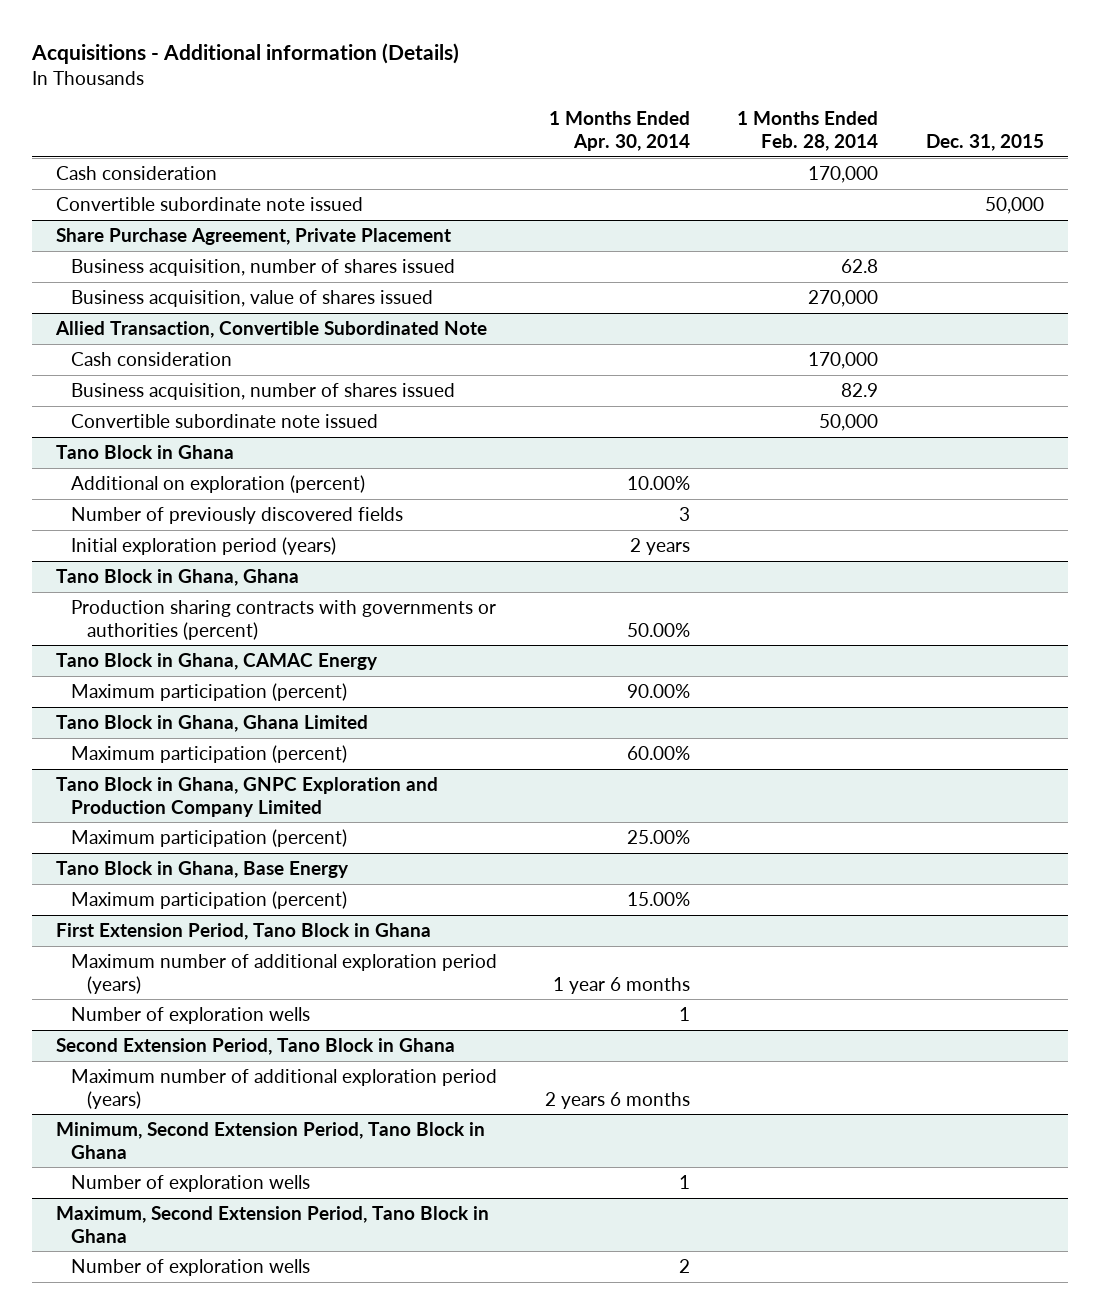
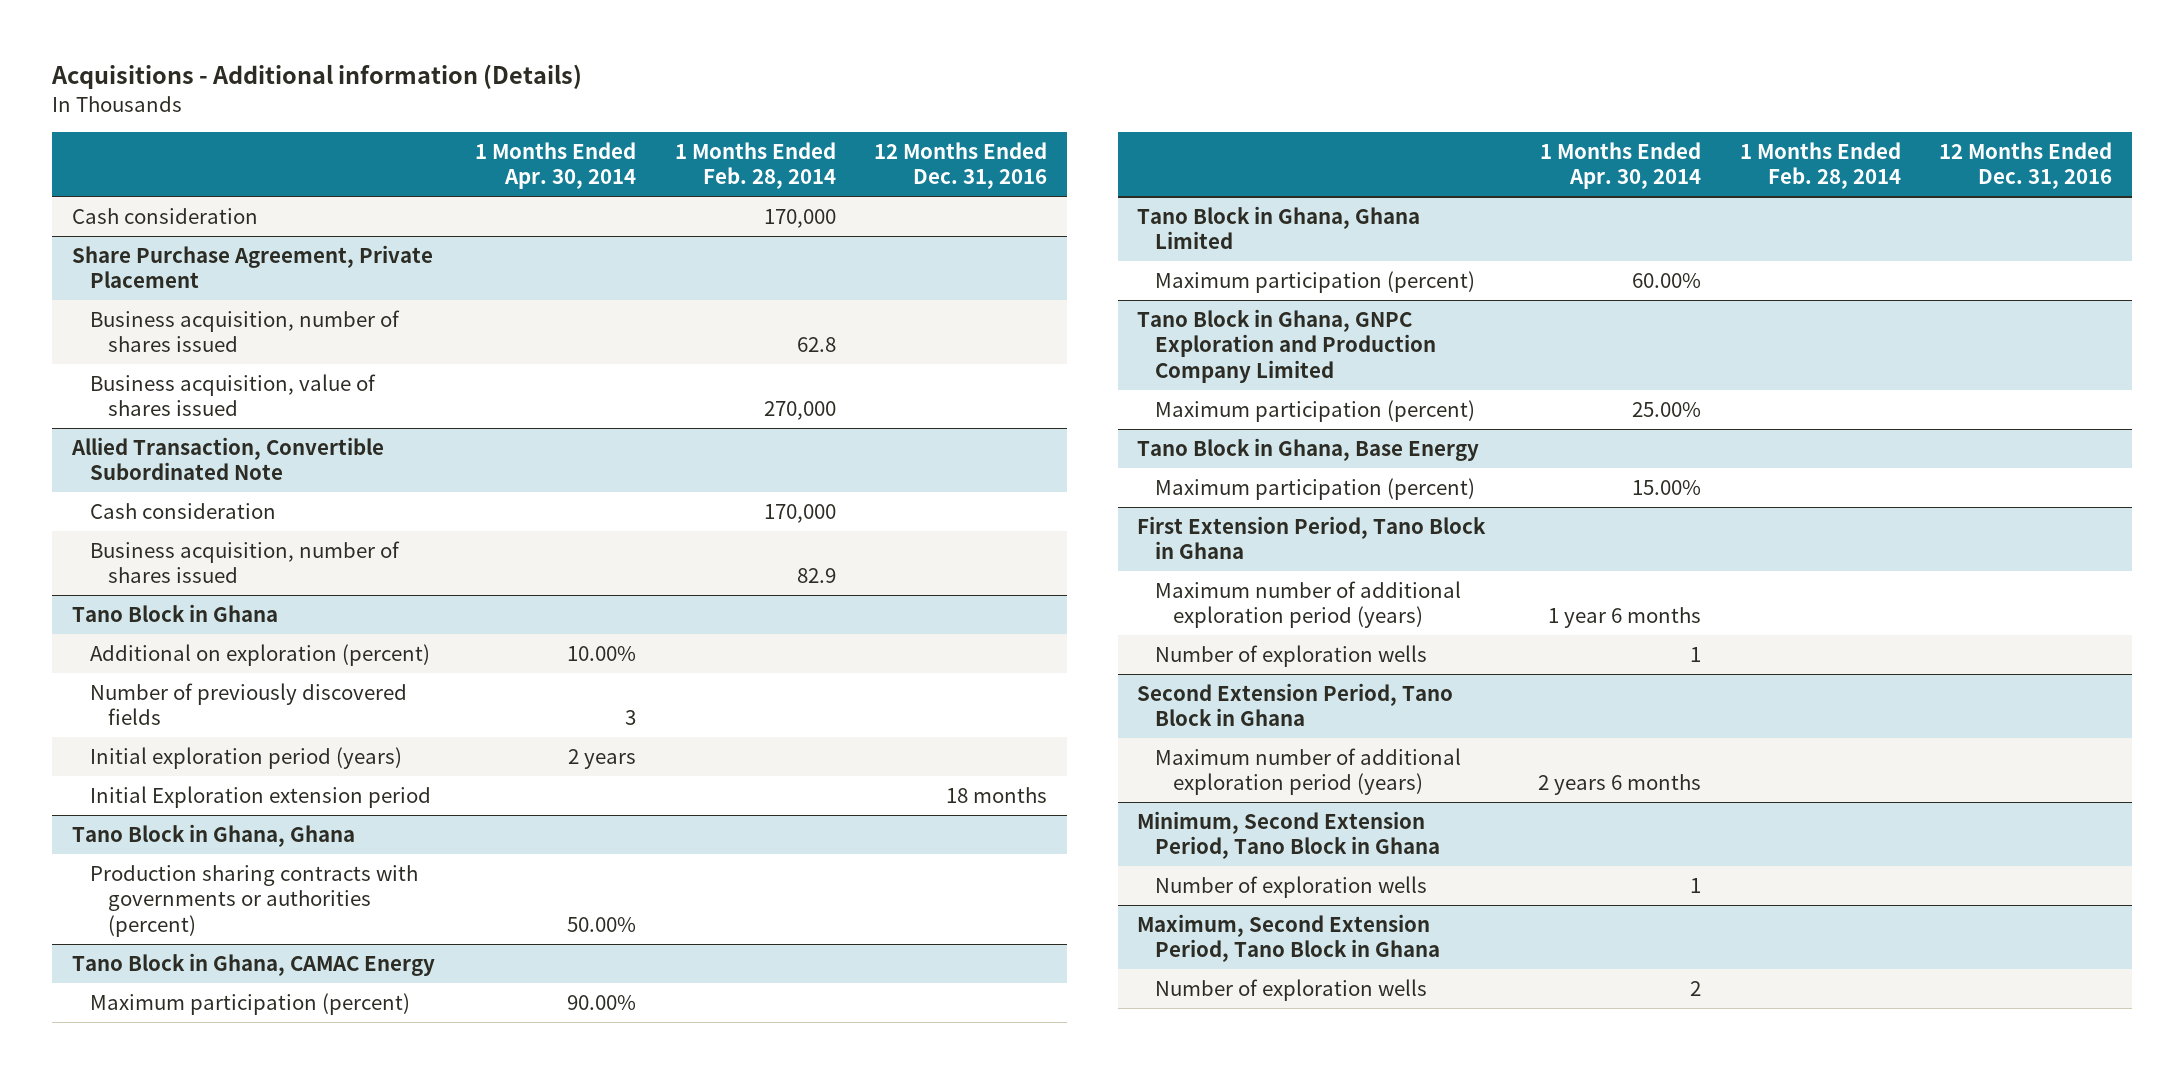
- | 1 Months Ended Apr. 30, 2014 | 1 Months Ended Feb. 28, 2014 | Dec. 31, 2015
+ | 1 Months Ended Apr. 30, 2014 | 1 Months Ended Feb. 28, 2014 | 12 Months Ended Dec. 31, 2016
- Convertible subordinate note issued | | | 50,000
@ Allied Transaction, Convertible Subordinated Note
- Convertible subordinate note issued | | 50,000 |
@ Tano Block in Ghana
+ Initial Exploration extension period | | | 18 months

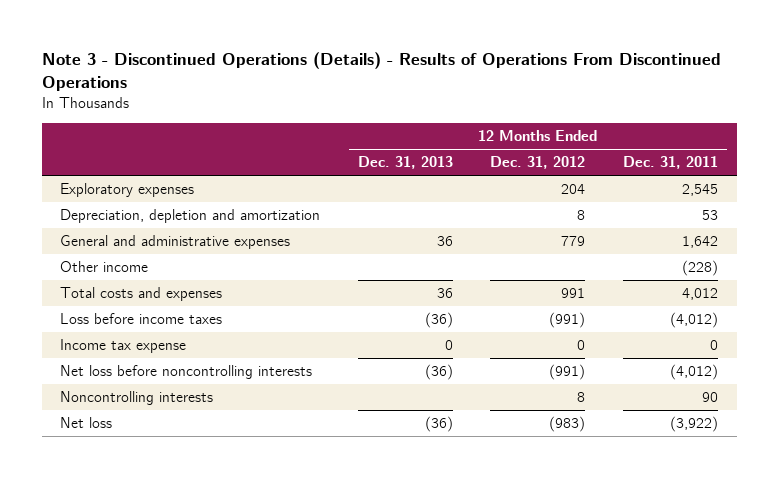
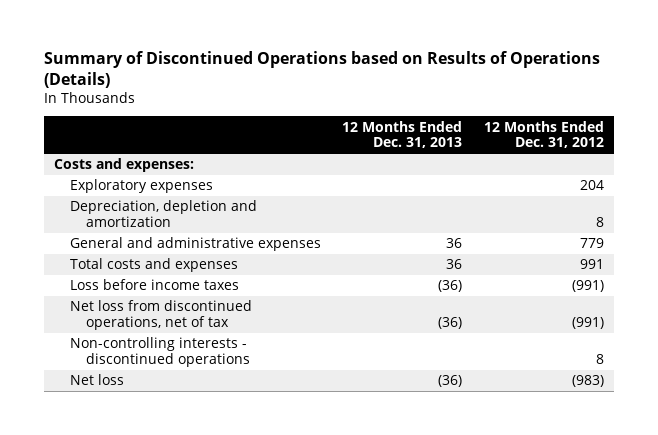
- Note 3 - Discontinued Operations (Details) - Results of Operations From Discontinued Operations
+ Summary of Discontinued Operations based on Results of Operations (Details)
- | 12 Months Ended Dec. 31, 2013 | 12 Months Ended Dec. 31, 2012 | 12 Months Ended Dec. 31, 2011
+ | 12 Months Ended Dec. 31, 2013 | 12 Months Ended Dec. 31, 2012
+ Costs and expenses:
- Other income | | | (228)
- Income tax expense | 0 | 0 | 0
- Net loss before noncontrolling interests | (36) | (991) | (4,012)
- Noncontrolling interests | | 8 | 90
+ Net loss from discontinued operations, net of tax | (36) | (991)
+ Non-controlling interests - discontinued operations | | 8

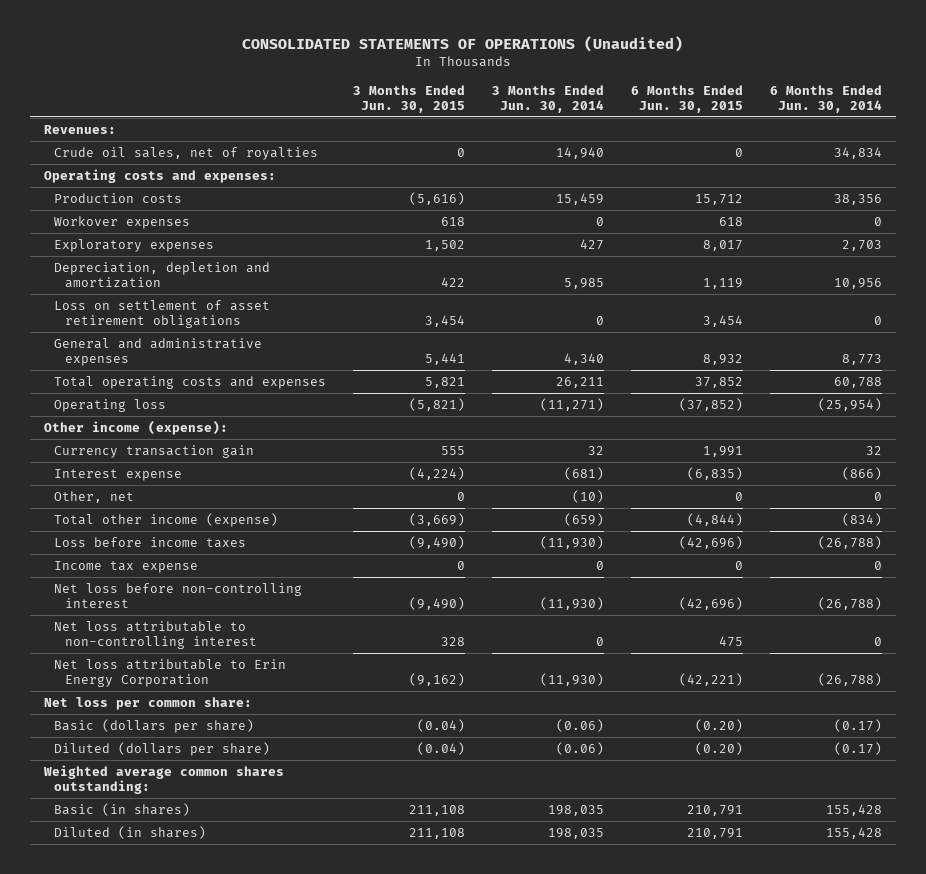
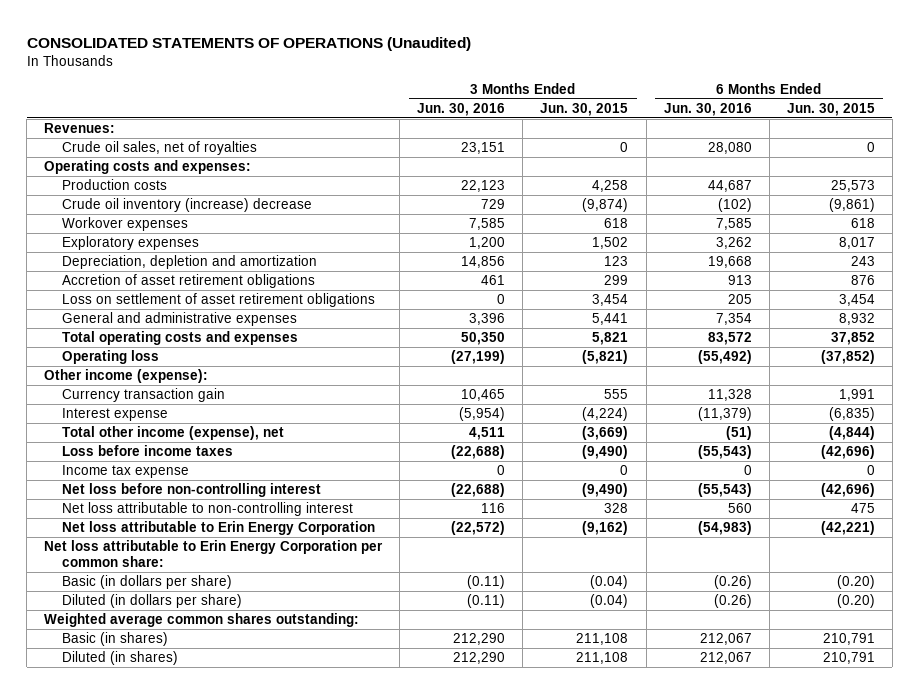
- | 3 Months Ended Jun. 30, 2015 | 3 Months Ended Jun. 30, 2014 | 6 Months Ended Jun. 30, 2015 | 6 Months Ended Jun. 30, 2014
+ | 3 Months Ended Jun. 30, 2016 | 3 Months Ended Jun. 30, 2015 | 6 Months Ended Jun. 30, 2016 | 6 Months Ended Jun. 30, 2015
- Production costs | (5,616) | 15,459 | 15,712 | 38,356
+ Production costs | 22,123 | 4,258 | 44,687 | 25,573
+ Crude oil inventory (increase) decrease | 729 | (9,874) | (102) | (9,861)
- Depreciation, depletion and amortization | 422 | 5,985 | 1,119 | 10,956
+ Depreciation, depletion and amortization | 14,856 | 123 | 19,668 | 243
+ Accretion of asset retirement obligations | 461 | 299 | 913 | 876
- Other, net | 0 | (10) | 0 | 0
- Total other income (expense) | (3,669) | (659) | (4,844) | (834)
+ Total other income (expense), net | 4,511 | (3,669) | (51) | (4,844)
- Net loss per common share:
- Basic (dollars per share) | (0.04) | (0.06) | (0.20) | (0.17)
- Diluted (dollars per share) | (0.04) | (0.06) | (0.20) | (0.17)
+ Net loss attributable to Erin Energy Corporation per common share:
+ Basic (in dollars per share) | (0.11) | (0.04) | (0.26) | (0.20)
+ Diluted (in dollars per share) | (0.11) | (0.04) | (0.26) | (0.20)

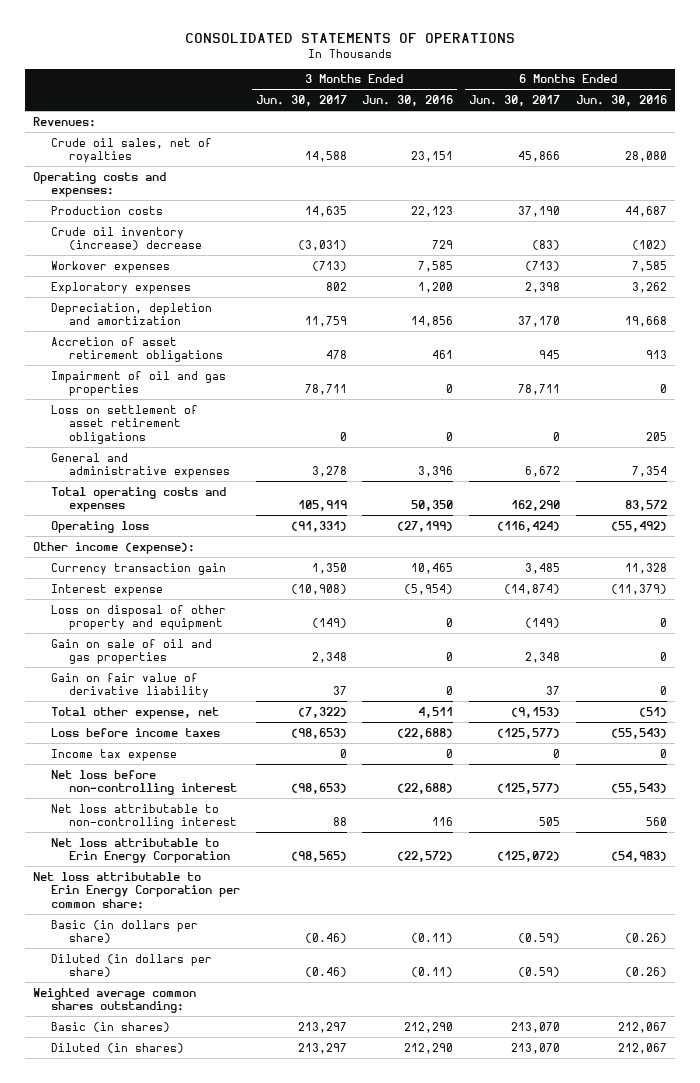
- CONSOLIDATED STATEMENTS OF OPERATIONS (Unaudited)
+ CONSOLIDATED STATEMENTS OF OPERATIONS
- | 3 Months Ended Jun. 30, 2016 | 3 Months Ended Jun. 30, 2015 | 6 Months Ended Jun. 30, 2016 | 6 Months Ended Jun. 30, 2015
+ | 3 Months Ended Jun. 30, 2017 | 3 Months Ended Jun. 30, 2016 | 6 Months Ended Jun. 30, 2017 | 6 Months Ended Jun. 30, 2016
+ Impairment of oil and gas properties | 78,711 | 0 | 78,711 | 0
- Total other income (expense), net | 4,511 | (3,669) | (51) | (4,844)
+ Loss on disposal of other property and equipment | (149) | 0 | (149) | 0
+ Gain on sale of oil and gas properties | 2,348 | 0 | 2,348 | 0
+ Gain on fair value of derivative liability | 37 | 0 | 37 | 0
+ Total other expense, net | (7,322) | 4,511 | (9,153) | (51)

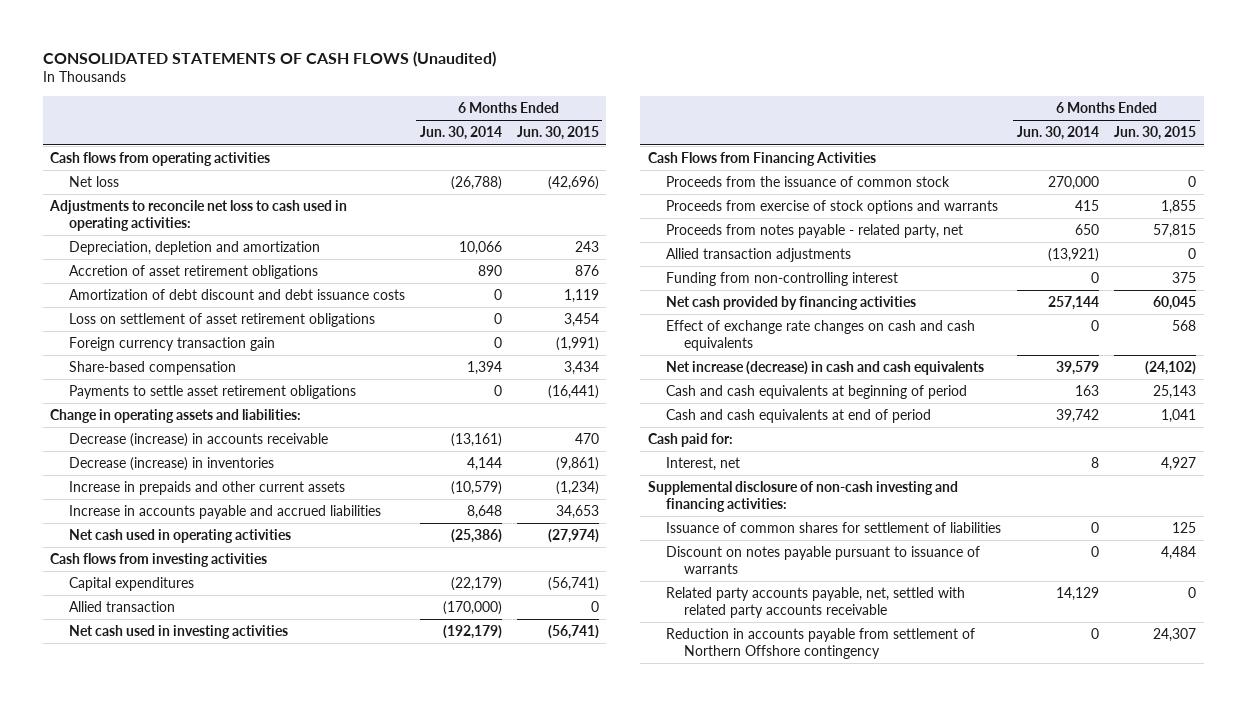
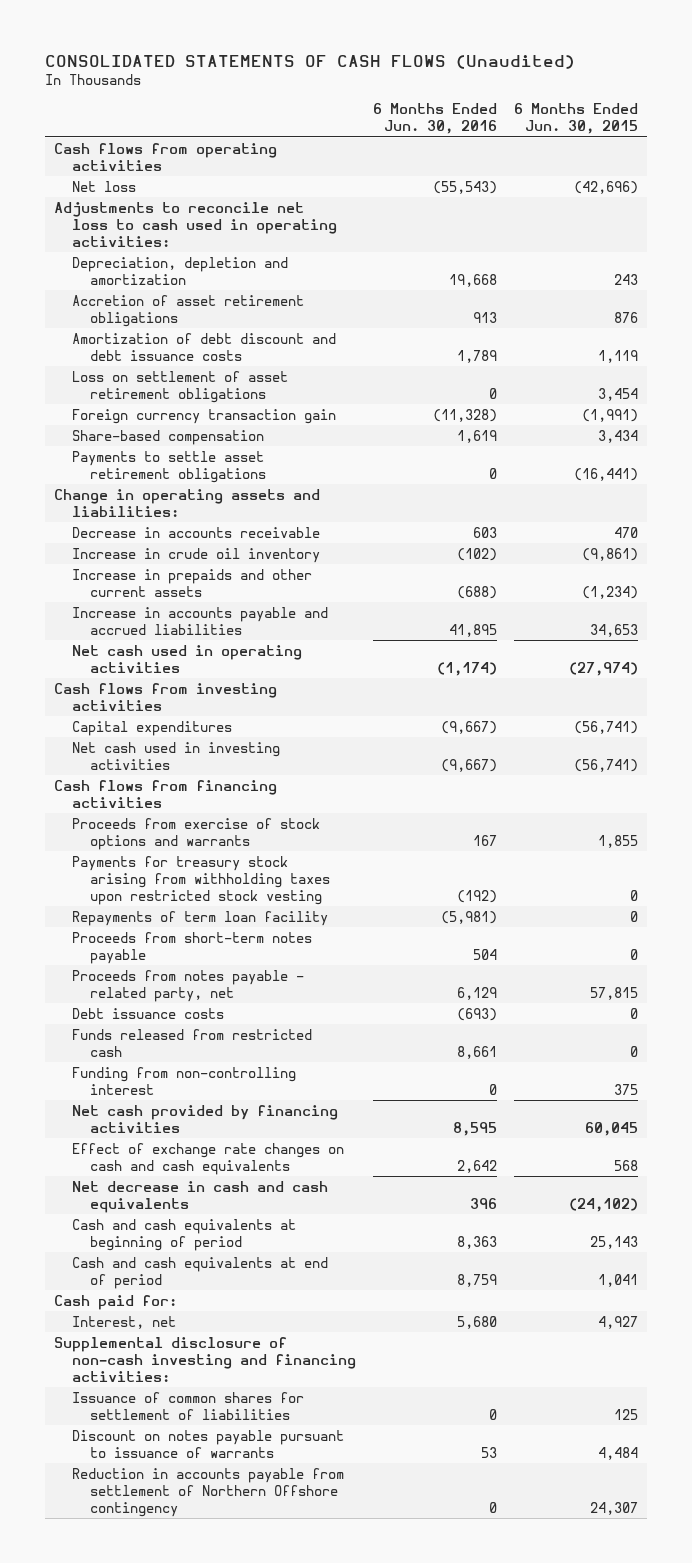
- | 6 Months Ended Jun. 30, 2014 | 6 Months Ended Jun. 30, 2015
+ | 6 Months Ended Jun. 30, 2016 | 6 Months Ended Jun. 30, 2015
- Decrease (increase) in accounts receivable | (13,161) | 470
- Decrease (increase) in inventories | 4,144 | (9,861)
+ Decrease in accounts receivable | 603 | 470
+ Increase in crude oil inventory | (102) | (9,861)
- Allied transaction | (170,000) | 0
- Cash Flows from Financing Activities
- Proceeds from the issuance of common stock | 270,000 | 0
+ Cash flows from financing activities
+ Payments for treasury stock arising from withholding taxes upon restricted stock vesting | (192) | 0
+ Repayments of term loan facility | (5,981) | 0
+ Proceeds from short-term notes payable | 504 | 0
- Allied transaction adjustments | (13,921) | 0
+ Debt issuance costs | (693) | 0
+ Funds released from restricted cash | 8,661 | 0
- Net increase (decrease) in cash and cash equivalents | 39,579 | (24,102)
+ Net decrease in cash and cash equivalents | 396 | (24,102)
- Related party accounts payable, net, settled with related party accounts receivable | 14,129 | 0

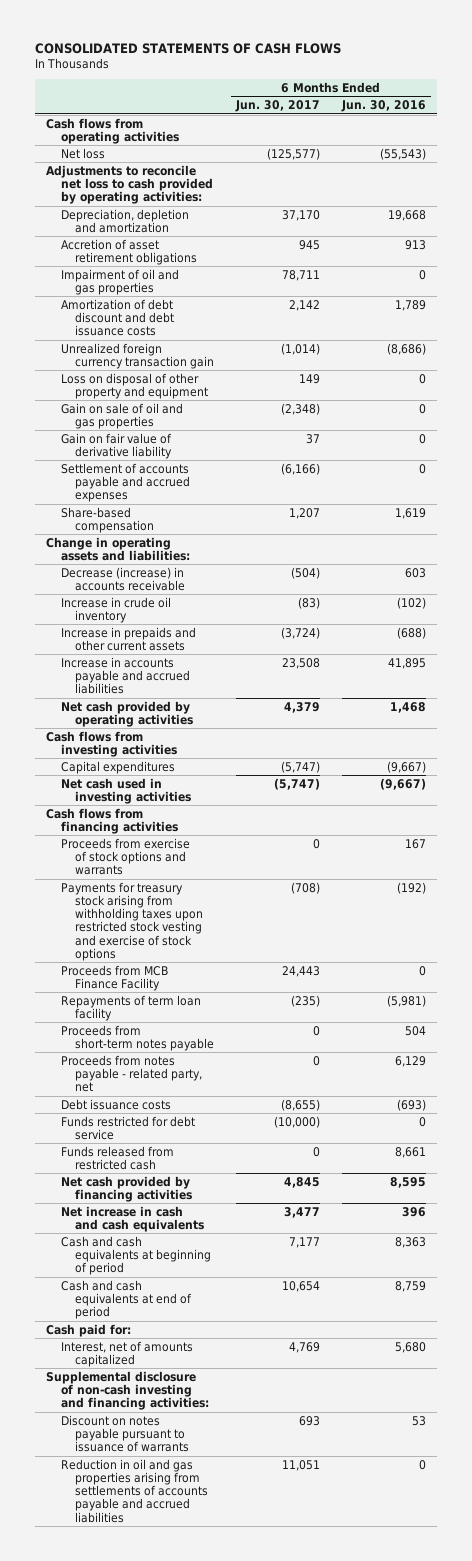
- CONSOLIDATED STATEMENTS OF CASH FLOWS (Unaudited)
+ CONSOLIDATED STATEMENTS OF CASH FLOWS
- | 6 Months Ended Jun. 30, 2016 | 6 Months Ended Jun. 30, 2015
+ | 6 Months Ended Jun. 30, 2017 | 6 Months Ended Jun. 30, 2016
- Adjustments to reconcile net loss to cash used in operating activities:
+ Adjustments to reconcile net loss to cash provided by operating activities:
+ Impairment of oil and gas properties | 78,711 | 0
- Loss on settlement of asset retirement obligations | 0 | 3,454
- Foreign currency transaction gain | (11,328) | (1,991)
+ Unrealized foreign currency transaction gain | (1,014) | (8,686)
+ Loss on disposal of other property and equipment | 149 | 0
+ Gain on sale of oil and gas properties | (2,348) | 0
+ Gain on fair value of derivative liability | 37 | 0
+ Settlement of accounts payable and accrued expenses | (6,166) | 0
- Payments to settle asset retirement obligations | 0 | (16,441)
- Decrease in accounts receivable | 603 | 470
+ Decrease (increase) in accounts receivable | (504) | 603
- Net cash used in operating activities | (1,174) | (27,974)
+ Net cash provided by operating activities | 4,379 | 1,468
- Payments for treasury stock arising from withholding taxes upon restricted stock vesting | (192) | 0
+ Payments for treasury stock arising from withholding taxes upon restricted stock vesting and exercise of stock options | (708) | (192)
+ Proceeds from MCB Finance Facility | 24,443 | 0
+ Funds restricted for debt service | (10,000) | 0
- Funding from non-controlling interest | 0 | 375
- Effect of exchange rate changes on cash and cash equivalents | 2,642 | 568
- Net decrease in cash and cash equivalents | 396 | (24,102)
+ Net increase in cash and cash equivalents | 3,477 | 396
- Interest, net | 5,680 | 4,927
+ Interest, net of amounts capitalized | 4,769 | 5,680
- Issuance of common shares for settlement of liabilities | 0 | 125
- Reduction in accounts payable from settlement of Northern Offshore contingency | 0 | 24,307
+ Reduction in oil and gas properties arising from settlements of accounts payable and accrued liabilities | 11,051 | 0

